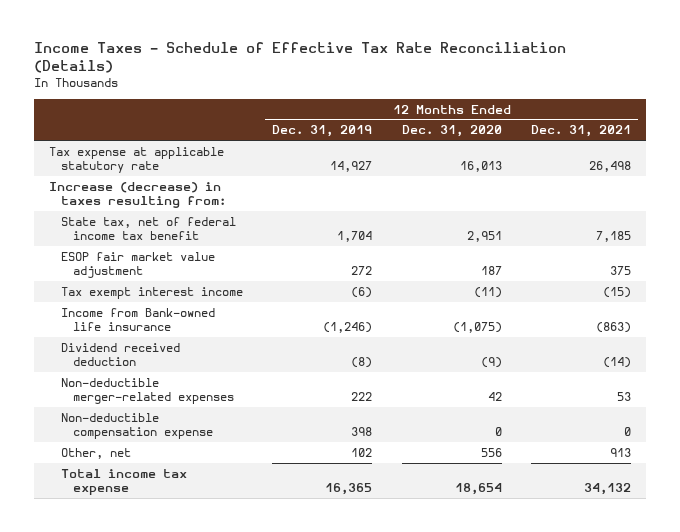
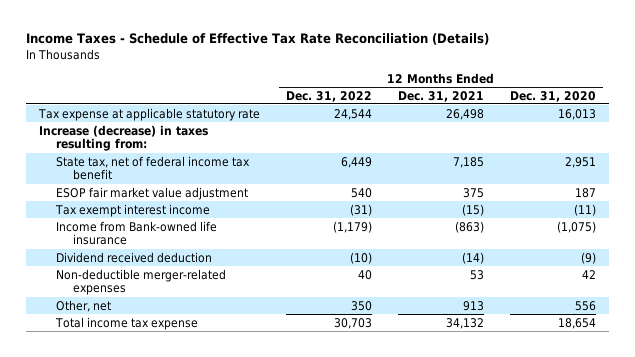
- | 12 Months Ended Dec. 31, 2019 | 12 Months Ended Dec. 31, 2020 | 12 Months Ended Dec. 31, 2021
+ | 12 Months Ended Dec. 31, 2022 | 12 Months Ended Dec. 31, 2021 | 12 Months Ended Dec. 31, 2020
- Non-deductible compensation expense | 398 | 0 | 0

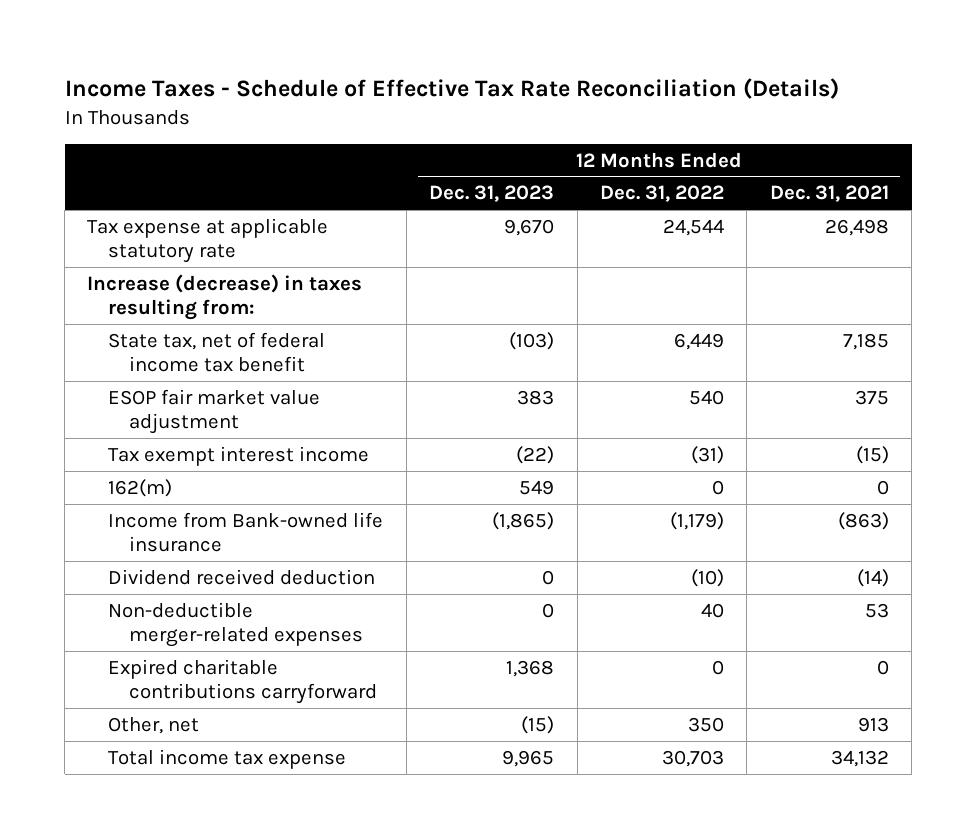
- | 12 Months Ended Dec. 31, 2022 | 12 Months Ended Dec. 31, 2021 | 12 Months Ended Dec. 31, 2020
+ | 12 Months Ended Dec. 31, 2023 | 12 Months Ended Dec. 31, 2022 | 12 Months Ended Dec. 31, 2021
+ 162(m) | 549 | 0 | 0
+ Expired charitable contributions carryforward | 1,368 | 0 | 0

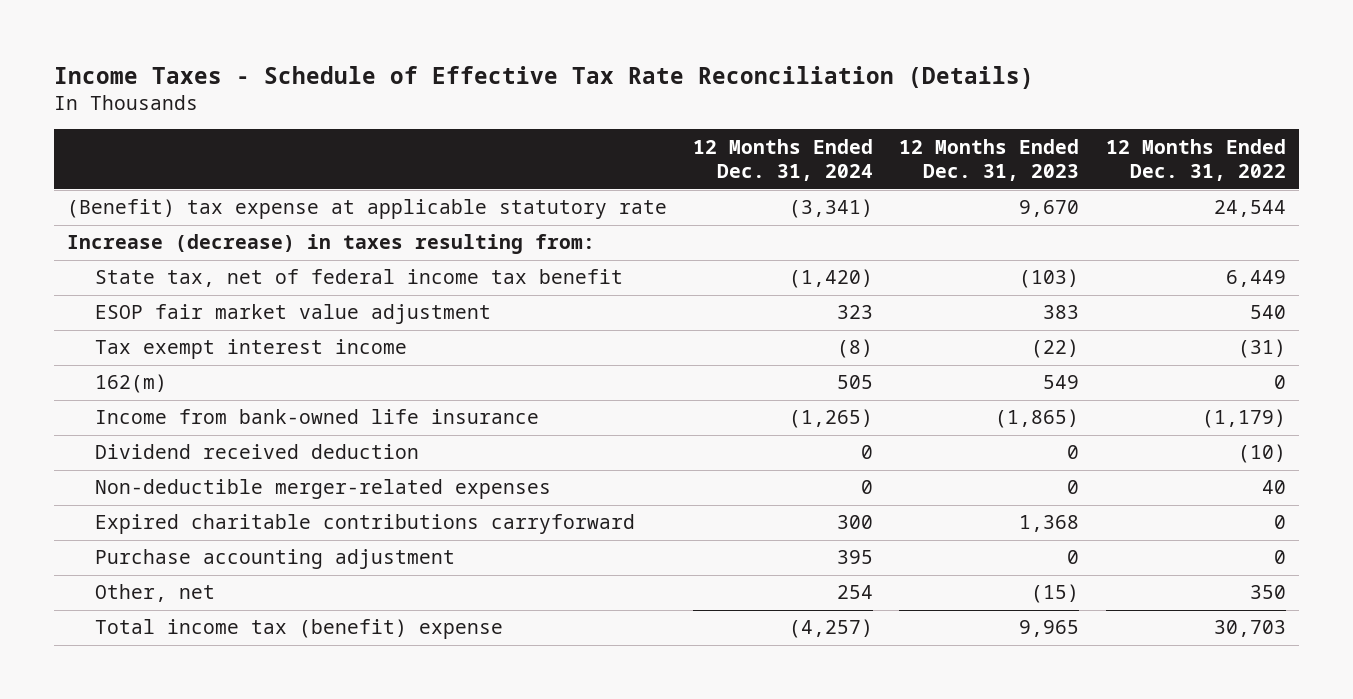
- | 12 Months Ended Dec. 31, 2023 | 12 Months Ended Dec. 31, 2022 | 12 Months Ended Dec. 31, 2021
+ | 12 Months Ended Dec. 31, 2024 | 12 Months Ended Dec. 31, 2023 | 12 Months Ended Dec. 31, 2022
- Tax expense at applicable statutory rate | 9,670 | 24,544 | 26,498
+ (Benefit) tax expense at applicable statutory rate | (3,341) | 9,670 | 24,544
- Income from Bank-owned life insurance | (1,865) | (1,179) | (863)
+ Income from bank-owned life insurance | (1,265) | (1,865) | (1,179)
+ Purchase accounting adjustment | 395 | 0 | 0
- Total income tax expense | 9,965 | 30,703 | 34,132
+ Total income tax (benefit) expense | (4,257) | 9,965 | 30,703

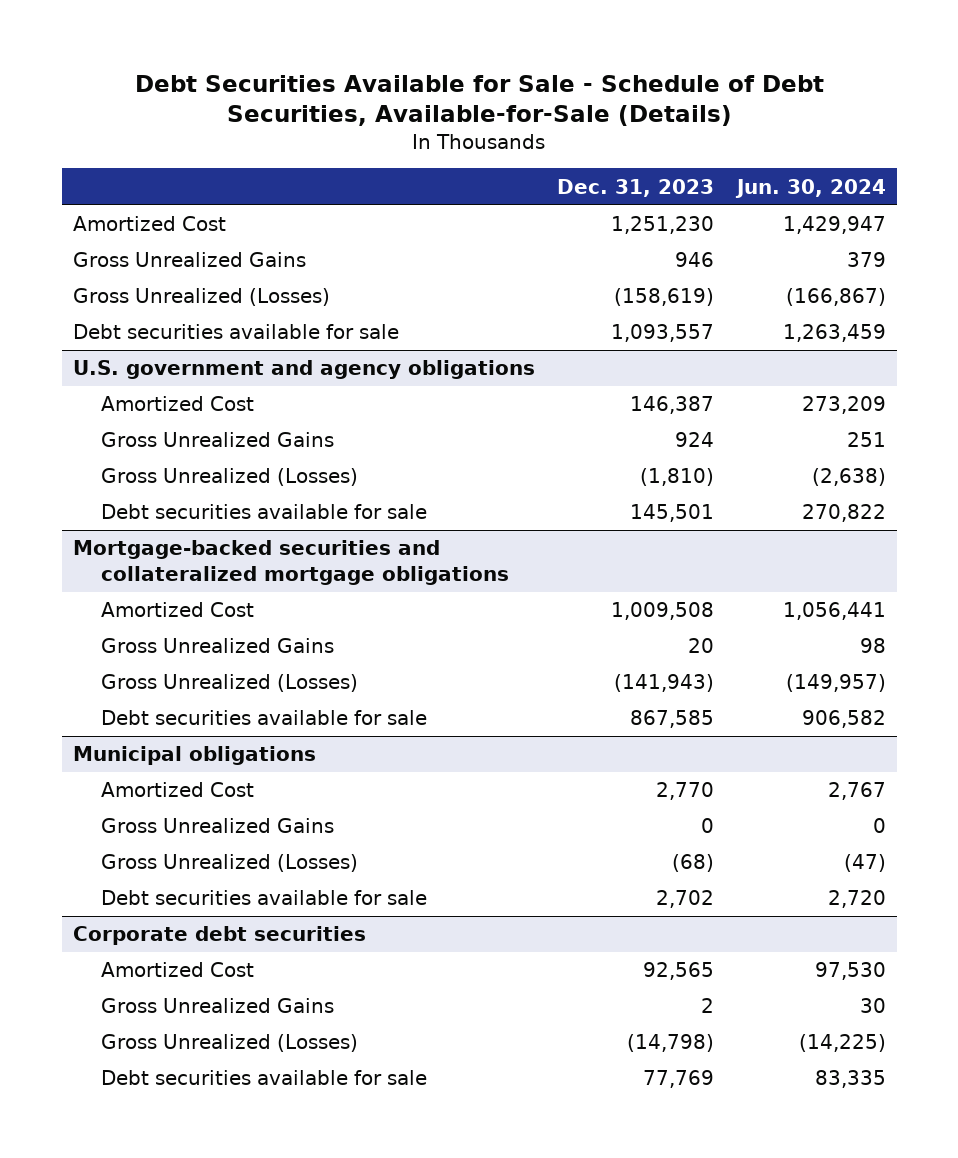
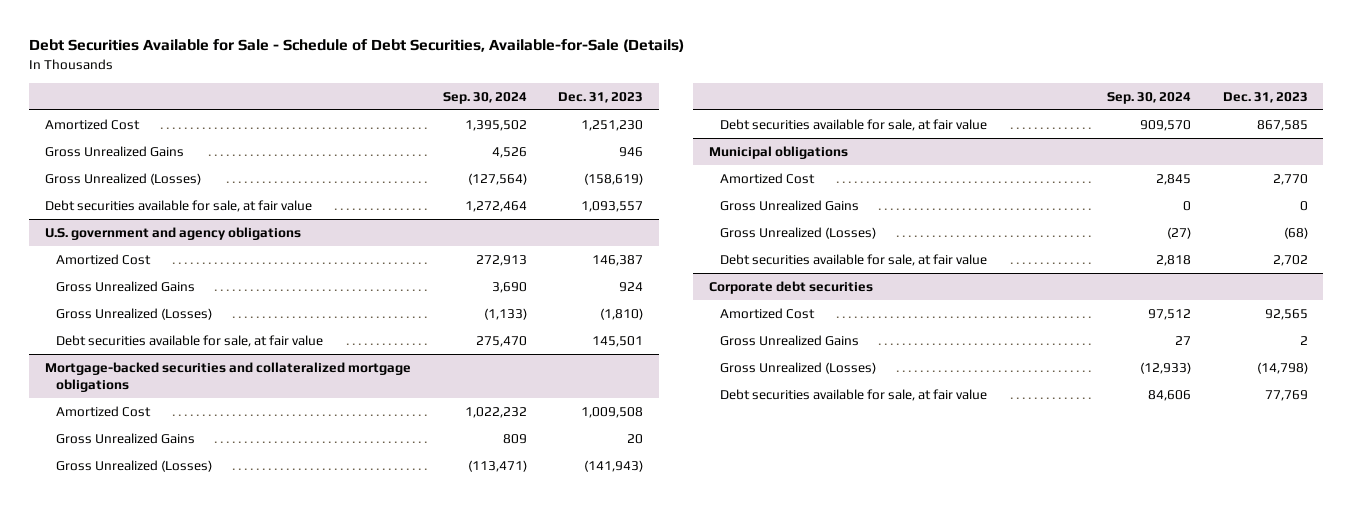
- | Dec. 31, 2023 | Jun. 30, 2024
+ | Sep. 30, 2024 | Dec. 31, 2023
- Debt securities available for sale | 1,093,557 | 1,263,459
+ Debt securities available for sale, at fair value | 1,272,464 | 1,093,557
@ U.S. government and agency obligations
- Debt securities available for sale | 145,501 | 270,822
+ Debt securities available for sale, at fair value | 275,470 | 145,501
@ Mortgage-backed securities and collateralized mortgage obligations
- Debt securities available for sale | 867,585 | 906,582
+ Debt securities available for sale, at fair value | 909,570 | 867,585
@ Municipal obligations
- Debt securities available for sale | 2,702 | 2,720
+ Debt securities available for sale, at fair value | 2,818 | 2,702
@ Corporate debt securities
- Debt securities available for sale | 77,769 | 83,335
+ Debt securities available for sale, at fair value | 84,606 | 77,769

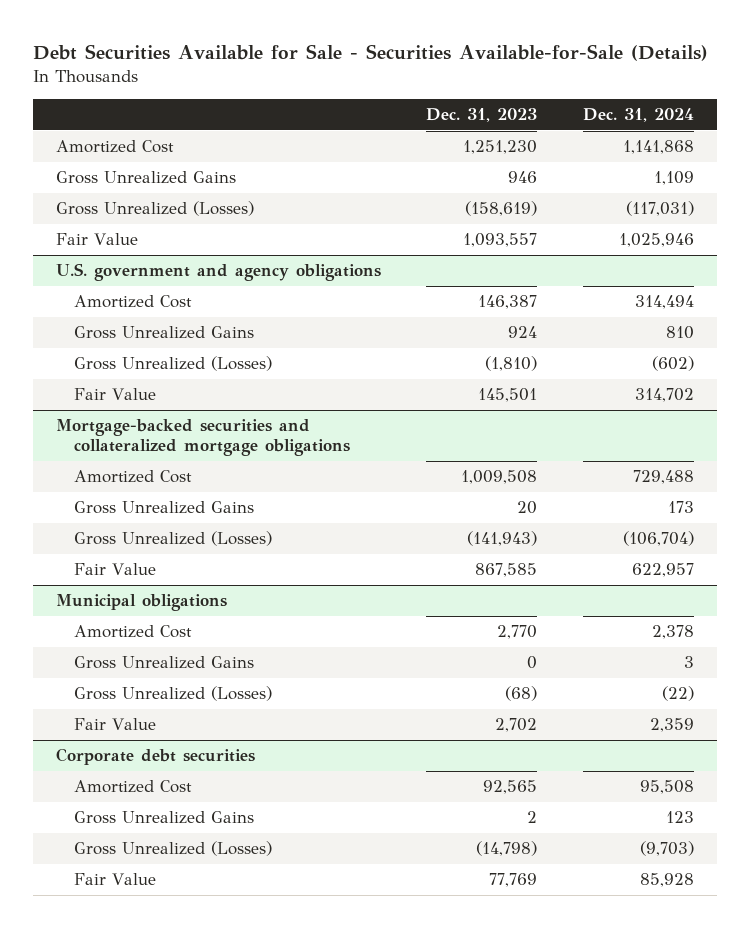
- Debt Securities Available for Sale - Schedule of Debt Securities, Available-for-Sale (Details)
+ Debt Securities Available for Sale - Securities Available-for-Sale (Details)
- | Sep. 30, 2024 | Dec. 31, 2023
+ | Dec. 31, 2023 | Dec. 31, 2024
- Debt securities available for sale, at fair value | 1,272,464 | 1,093,557
+ Fair Value | 1,093,557 | 1,025,946
@ U.S. government and agency obligations
- Debt securities available for sale, at fair value | 275,470 | 145,501
+ Fair Value | 145,501 | 314,702
@ Mortgage-backed securities and collateralized mortgage obligations
- Debt securities available for sale, at fair value | 909,570 | 867,585
+ Fair Value | 867,585 | 622,957
@ Municipal obligations
- Debt securities available for sale, at fair value | 2,818 | 2,702
+ Fair Value | 2,702 | 2,359
@ Corporate debt securities
- Debt securities available for sale, at fair value | 84,606 | 77,769
+ Fair Value | 77,769 | 85,928

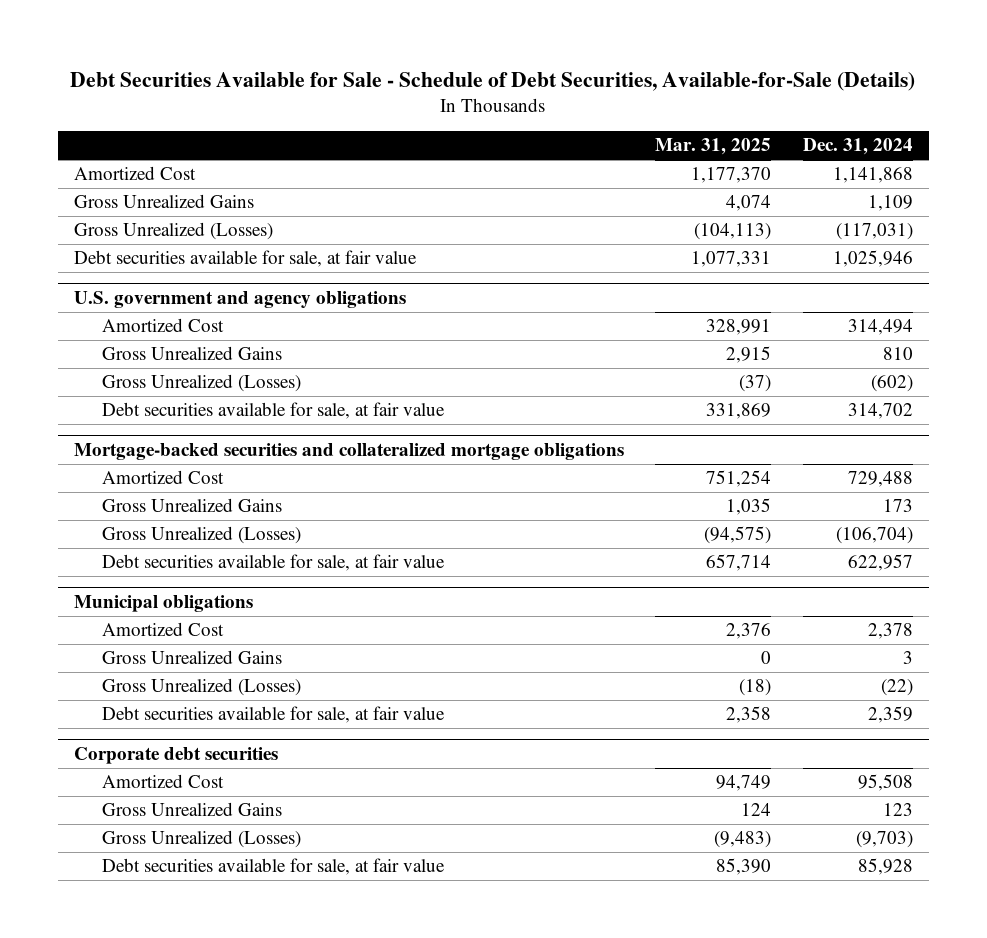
- Debt Securities Available for Sale - Securities Available-for-Sale (Details)
+ Debt Securities Available for Sale - Schedule of Debt Securities, Available-for-Sale (Details)
- | Dec. 31, 2023 | Dec. 31, 2024
+ | Mar. 31, 2025 | Dec. 31, 2024
- Fair Value | 1,093,557 | 1,025,946
+ Debt securities available for sale, at fair value | 1,077,331 | 1,025,946
@ U.S. government and agency obligations
- Fair Value | 145,501 | 314,702
+ Debt securities available for sale, at fair value | 331,869 | 314,702
@ Mortgage-backed securities and collateralized mortgage obligations
- Fair Value | 867,585 | 622,957
+ Debt securities available for sale, at fair value | 657,714 | 622,957
@ Municipal obligations
- Fair Value | 2,702 | 2,359
+ Debt securities available for sale, at fair value | 2,358 | 2,359
@ Corporate debt securities
- Fair Value | 77,769 | 85,928
+ Debt securities available for sale, at fair value | 85,390 | 85,928

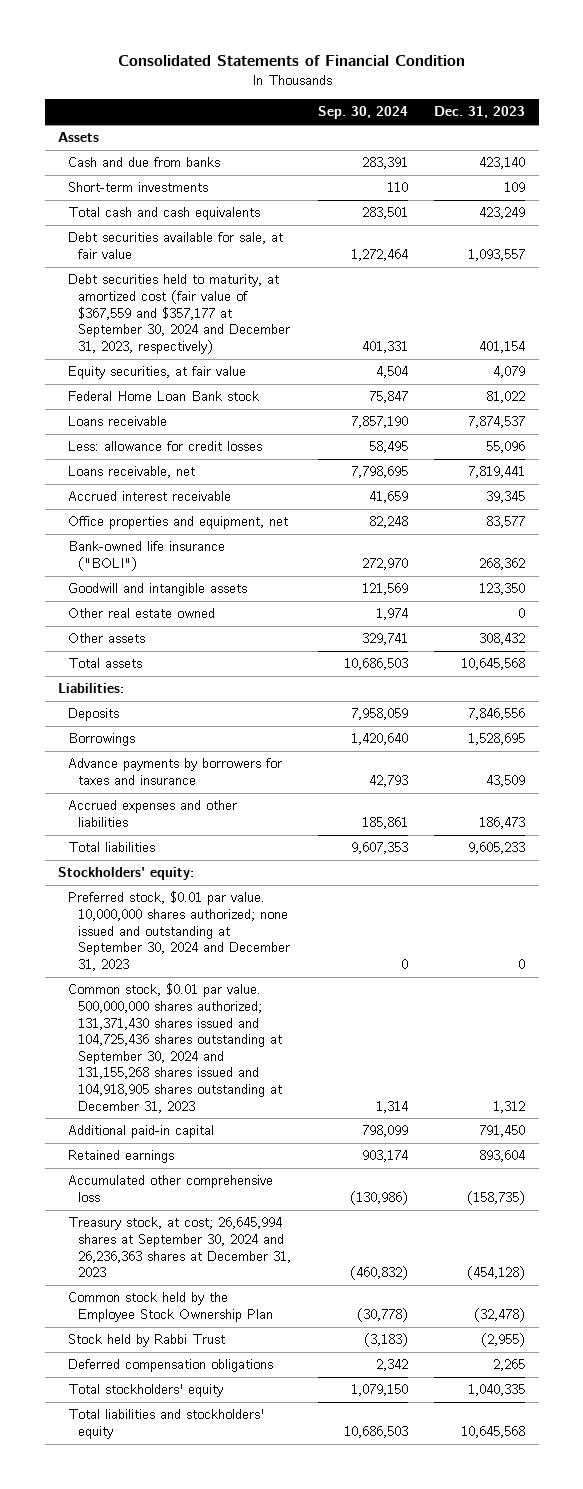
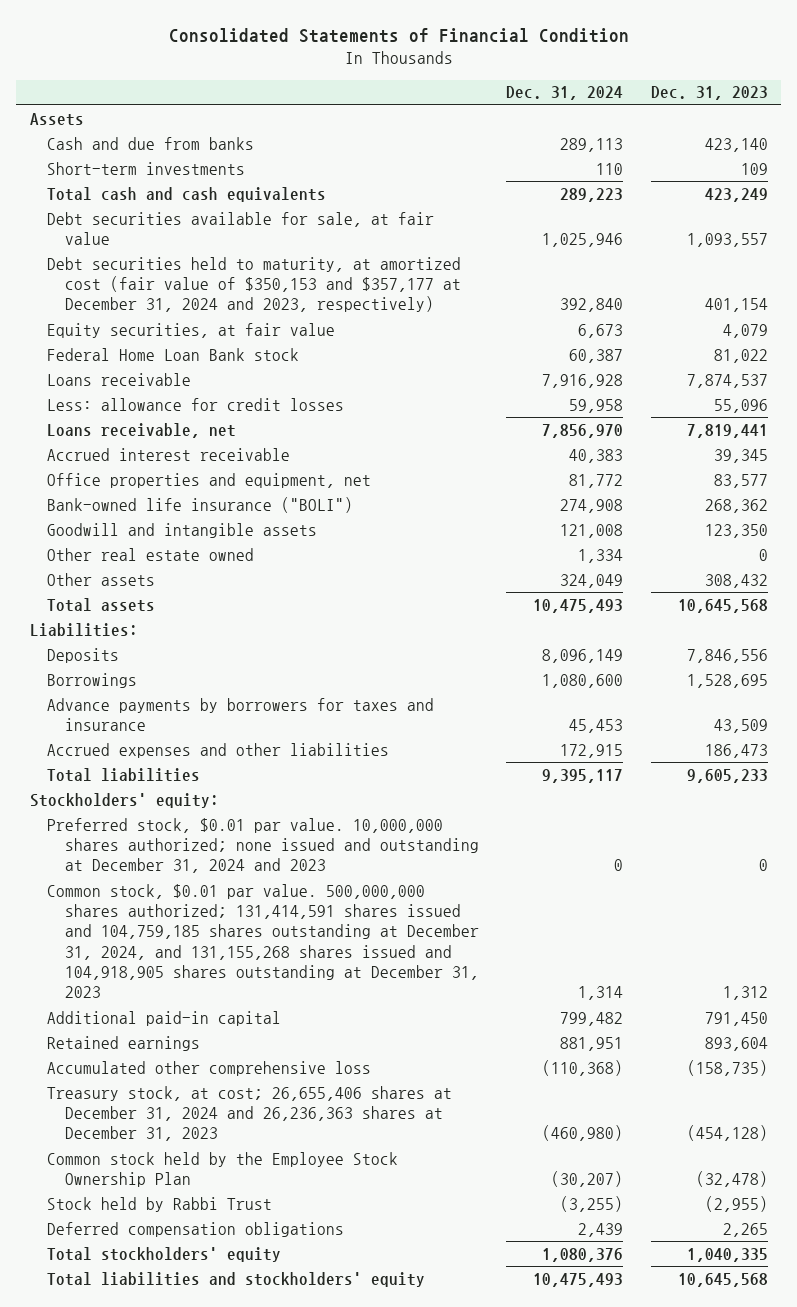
- | Sep. 30, 2024 | Dec. 31, 2023
+ | Dec. 31, 2024 | Dec. 31, 2023
- Debt securities held to maturity, at amortized cost (fair value of $367,559 and $357,177 at September 30, 2024 and December 31, 2023, respectively) | 401,331 | 401,154
+ Debt securities held to maturity, at amortized cost (fair value of $350,153 and $357,177 at December 31, 2024 and 2023, respectively) | 392,840 | 401,154
- Preferred stock, $0.01 par value. 10,000,000 shares authorized; none issued and outstanding at September 30, 2024 and December 31, 2023 | 0 | 0
- Common stock, $0.01 par value. 500,000,000 shares authorized; 131,371,430 shares issued and 104,725,436 shares outstanding at September 30, 2024 and 131,155,268 shares issued and 104,918,905 shares outstanding at December 31, 2023 | 1,314 | 1,312
+ Preferred stock, $0.01 par value. 10,000,000 shares authorized; none issued and outstanding at December 31, 2024 and 2023 | 0 | 0
+ Common stock, $0.01 par value. 500,000,000 shares authorized; 131,414,591 shares issued and 104,759,185 shares outstanding at December 31, 2024, and 131,155,268 shares issued and 104,918,905 shares outstanding at December 31, 2023 | 1,314 | 1,312
- Treasury stock, at cost; 26,645,994 shares at September 30, 2024 and 26,236,363 shares at December 31, 2023 | (460,832) | (454,128)
+ Treasury stock, at cost; 26,655,406 shares at December 31, 2024 and 26,236,363 shares at December 31, 2023 | (460,980) | (454,128)

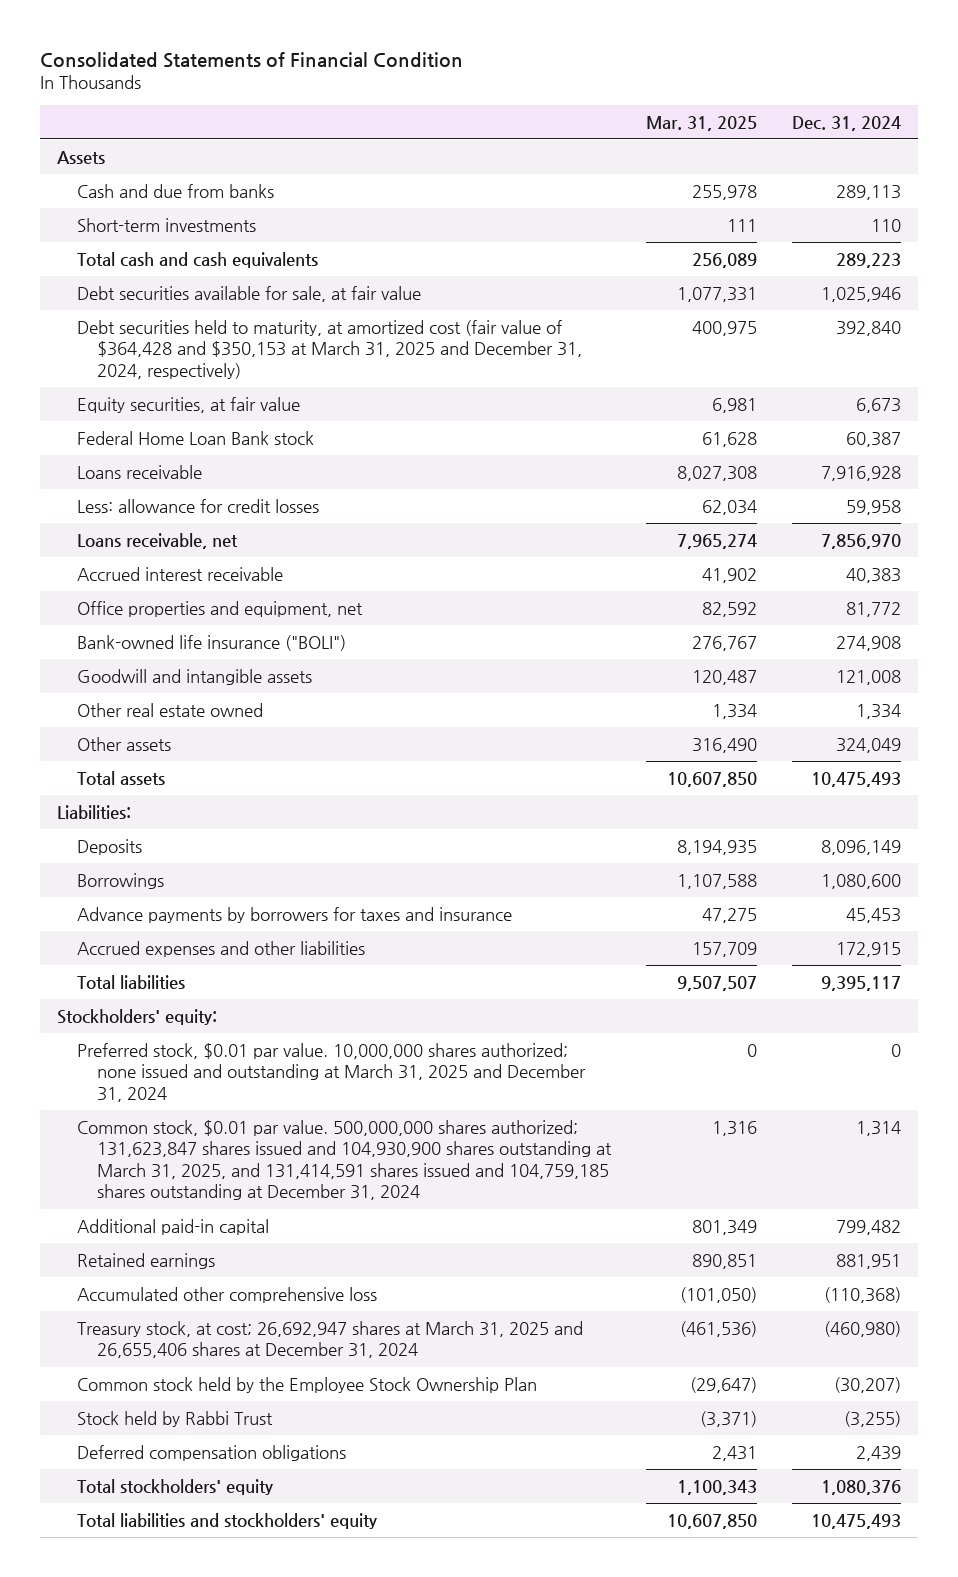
- | Dec. 31, 2024 | Dec. 31, 2023
+ | Mar. 31, 2025 | Dec. 31, 2024
- Debt securities held to maturity, at amortized cost (fair value of $350,153 and $357,177 at December 31, 2024 and 2023, respectively) | 392,840 | 401,154
+ Debt securities held to maturity, at amortized cost (fair value of $364,428 and $350,153 at March 31, 2025 and December 31, 2024, respectively) | 400,975 | 392,840
- Preferred stock, $0.01 par value. 10,000,000 shares authorized; none issued and outstanding at December 31, 2024 and 2023 | 0 | 0
- Common stock, $0.01 par value. 500,000,000 shares authorized; 131,414,591 shares issued and 104,759,185 shares outstanding at December 31, 2024, and 131,155,268 shares issued and 104,918,905 shares outstanding at December 31, 2023 | 1,314 | 1,312
+ Preferred stock, $0.01 par value. 10,000,000 shares authorized; none issued and outstanding at March 31, 2025 and December 31, 2024 | 0 | 0
+ Common stock, $0.01 par value. 500,000,000 shares authorized; 131,623,847 shares issued and 104,930,900 shares outstanding at March 31, 2025, and 131,414,591 shares issued and 104,759,185 shares outstanding at December 31, 2024 | 1,316 | 1,314
- Treasury stock, at cost; 26,655,406 shares at December 31, 2024 and 26,236,363 shares at December 31, 2023 | (460,980) | (454,128)
+ Treasury stock, at cost; 26,692,947 shares at March 31, 2025 and 26,655,406 shares at December 31, 2024 | (461,536) | (460,980)

